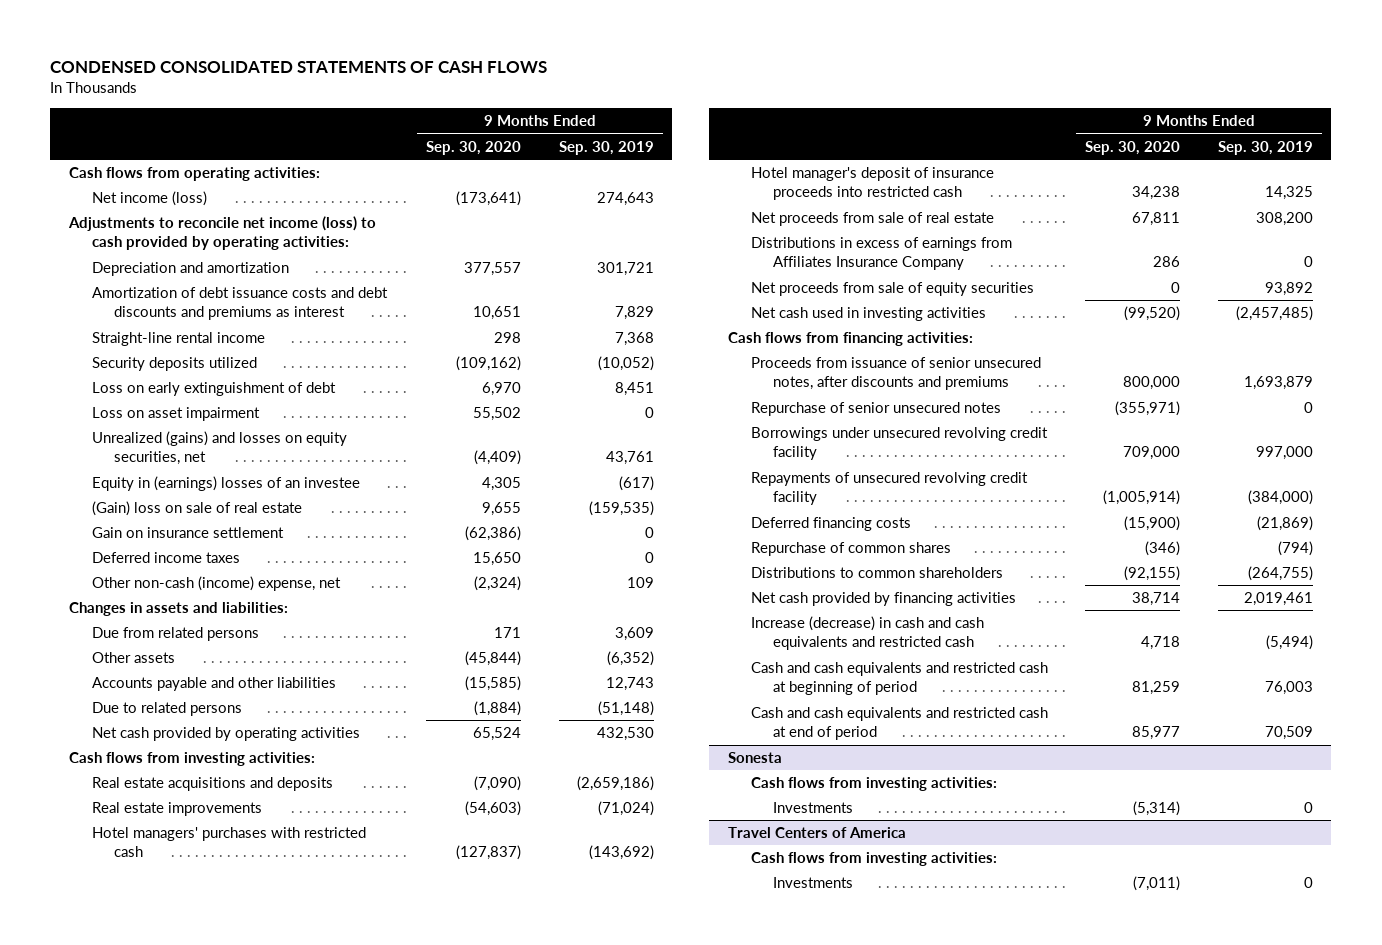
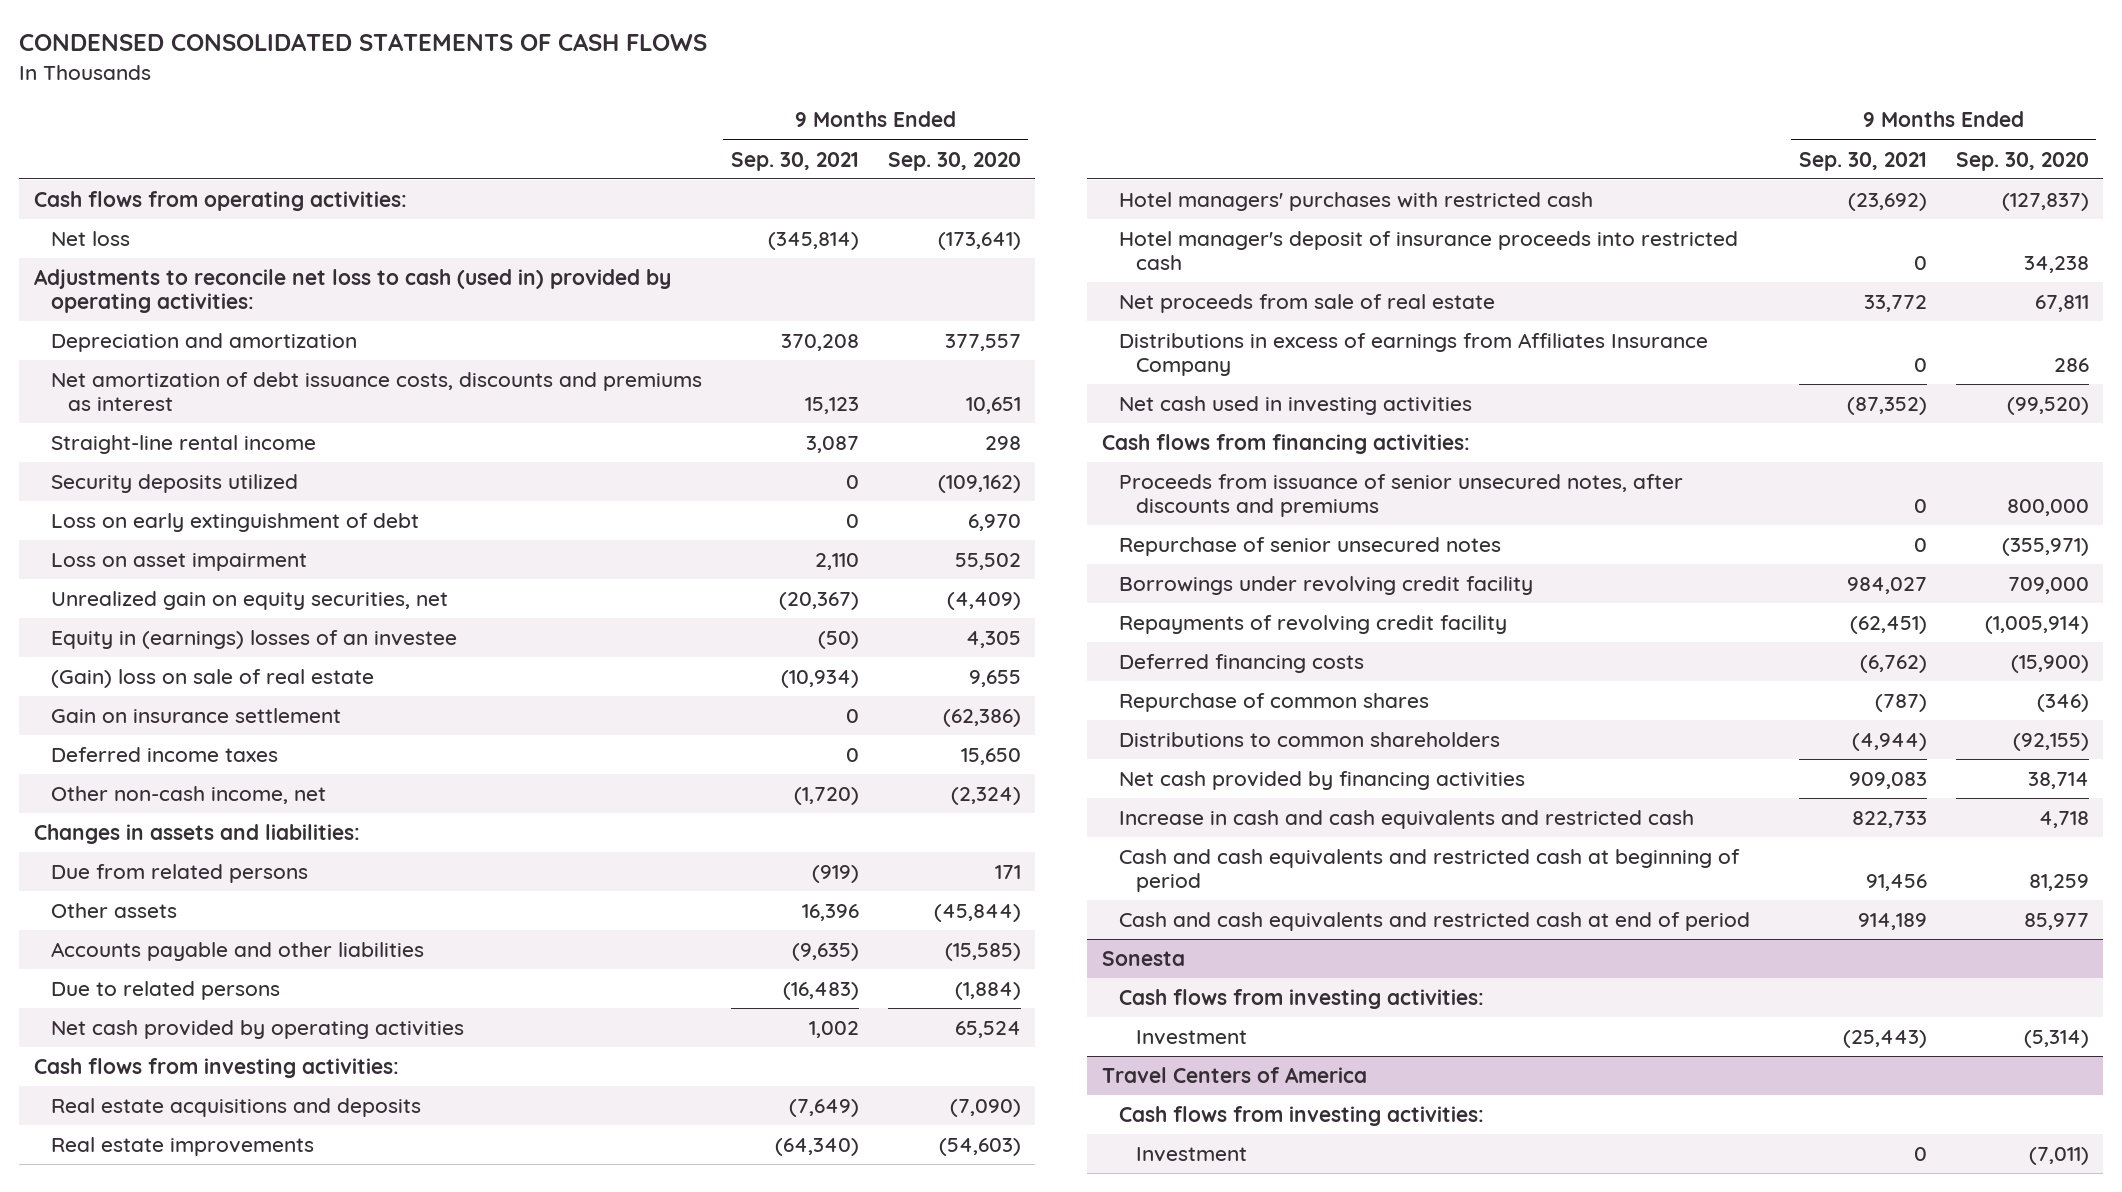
- | 9 Months Ended Sep. 30, 2020 | 9 Months Ended Sep. 30, 2019
+ | 9 Months Ended Sep. 30, 2021 | 9 Months Ended Sep. 30, 2020
- Net income (loss) | (173,641) | 274,643
- Adjustments to reconcile net income (loss) to cash provided by operating activities:
+ Net loss | (345,814) | (173,641)
+ Adjustments to reconcile net loss to cash (used in) provided by operating activities:
- Amortization of debt issuance costs and debt discounts and premiums as interest | 10,651 | 7,829
+ Net amortization of debt issuance costs, discounts and premiums as interest | 15,123 | 10,651
- Unrealized (gains) and losses on equity securities, net | (4,409) | 43,761
+ Unrealized gain on equity securities, net | (20,367) | (4,409)
- Other non-cash (income) expense, net | (2,324) | 109
+ Other non-cash income, net | (1,720) | (2,324)
- Net proceeds from sale of equity securities | 0 | 93,892
- Borrowings under unsecured revolving credit facility | 709,000 | 997,000
- Repayments of unsecured revolving credit facility | (1,005,914) | (384,000)
+ Borrowings under revolving credit facility | 984,027 | 709,000
+ Repayments of revolving credit facility | (62,451) | (1,005,914)
- Increase (decrease) in cash and cash equivalents and restricted cash | 4,718 | (5,494)
+ Increase in cash and cash equivalents and restricted cash | 822,733 | 4,718
@ Sonesta
- Investments | (5,314) | 0
+ Investment | (25,443) | (5,314)
@ Travel Centers of America
- Investments | (7,011) | 0
+ Investment | 0 | (7,011)

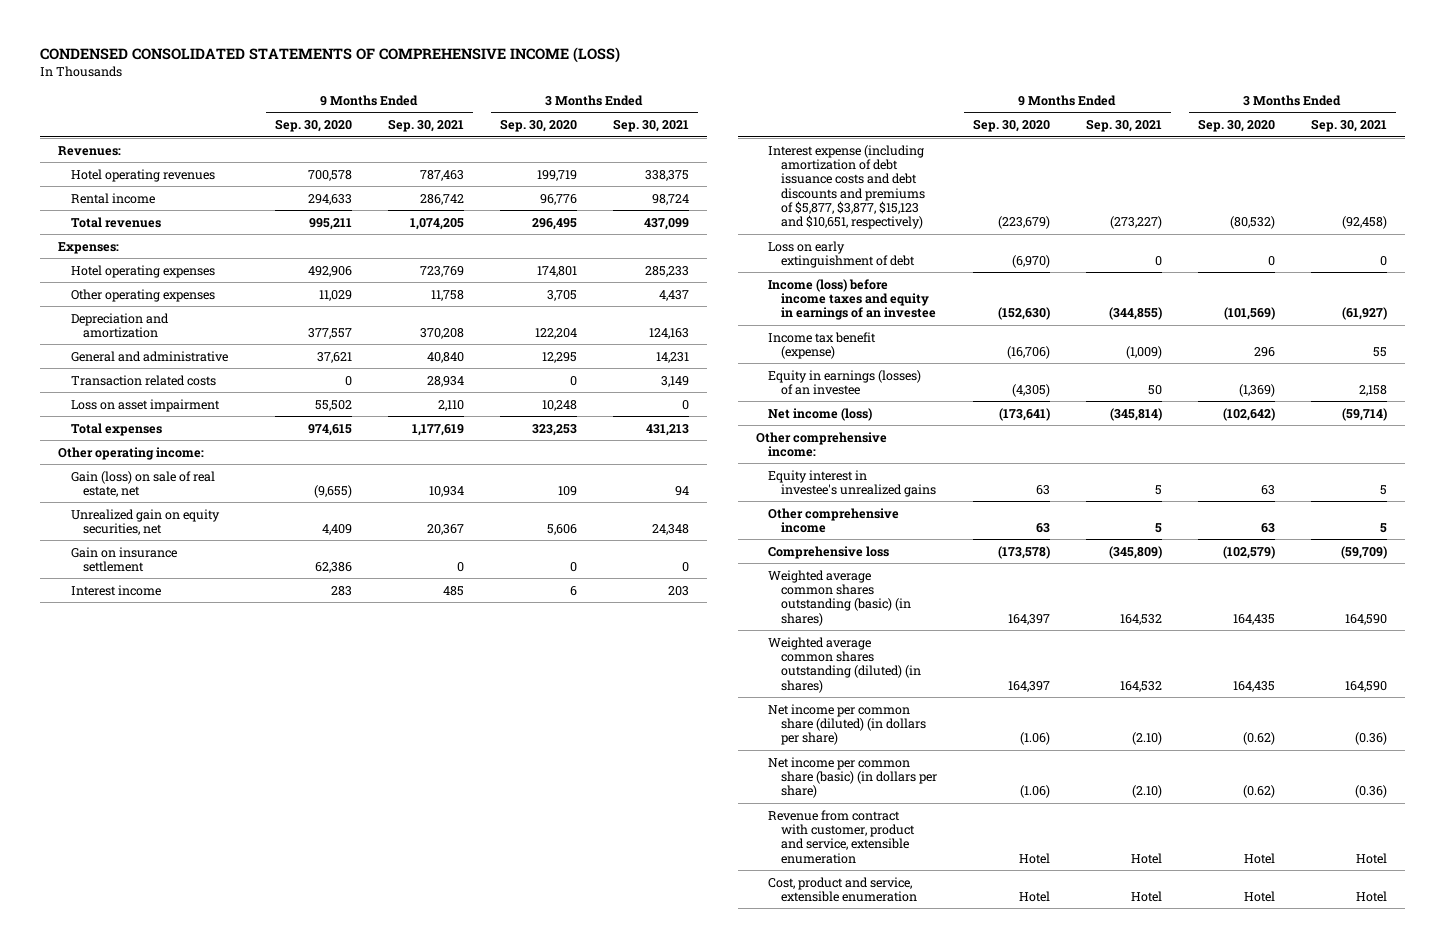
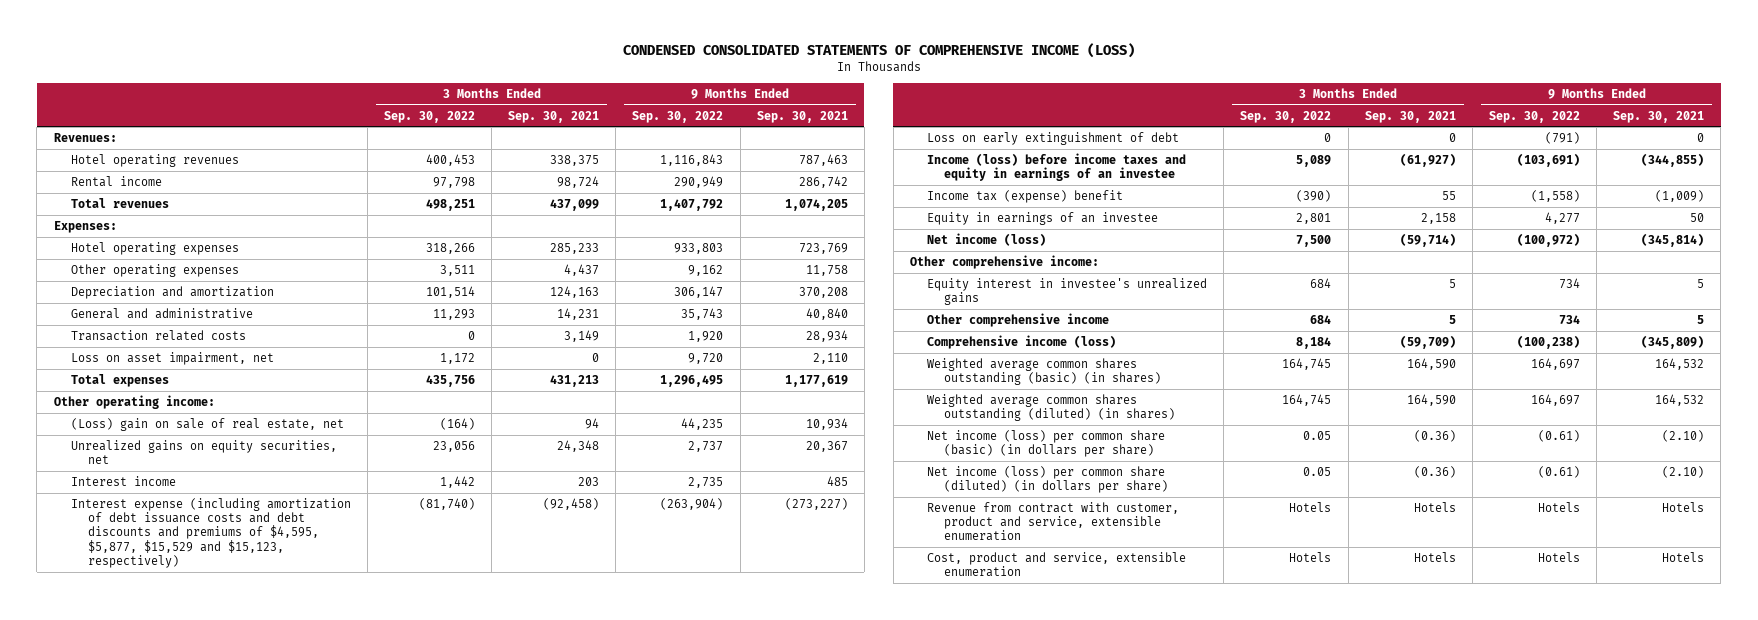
- | 9 Months Ended Sep. 30, 2020 | 9 Months Ended Sep. 30, 2021 | 3 Months Ended Sep. 30, 2020 | 3 Months Ended Sep. 30, 2021
+ | 3 Months Ended Sep. 30, 2022 | 3 Months Ended Sep. 30, 2021 | 9 Months Ended Sep. 30, 2022 | 9 Months Ended Sep. 30, 2021
- Loss on asset impairment | 55,502 | 2,110 | 10,248 | 0
+ Loss on asset impairment, net | 1,172 | 0 | 9,720 | 2,110
- Gain (loss) on sale of real estate, net | (9,655) | 10,934 | 109 | 94
- Unrealized gain on equity securities, net | 4,409 | 20,367 | 5,606 | 24,348
- Gain on insurance settlement | 62,386 | 0 | 0 | 0
+ (Loss) gain on sale of real estate, net | (164) | 94 | 44,235 | 10,934
+ Unrealized gains on equity securities, net | 23,056 | 24,348 | 2,737 | 20,367
- Interest expense (including amortization of debt issuance costs and debt discounts and premiums of $5,877, $3,877, $15,123 and $10,651, respectively) | (223,679) | (273,227) | (80,532) | (92,458)
+ Interest expense (including amortization of debt issuance costs and debt discounts and premiums of $4,595, $5,877, $15,529 and $15,123, respectively) | (81,740) | (92,458) | (263,904) | (273,227)
- Income tax benefit (expense) | (16,706) | (1,009) | 296 | 55
- Equity in earnings (losses) of an investee | (4,305) | 50 | (1,369) | 2,158
+ Income tax (expense) benefit | (390) | 55 | (1,558) | (1,009)
+ Equity in earnings of an investee | 2,801 | 2,158 | 4,277 | 50
- Comprehensive loss | (173,578) | (345,809) | (102,579) | (59,709)
+ Comprehensive income (loss) | 8,184 | (59,709) | (100,238) | (345,809)
- Net income per common share (diluted) (in dollars per share) | (1.06) | (2.10) | (0.62) | (0.36)
- Net income per common share (basic) (in dollars per share) | (1.06) | (2.10) | (0.62) | (0.36)
- Revenue from contract with customer, product and service, extensible enumeration | Hotel | Hotel | Hotel | Hotel
- Cost, product and service, extensible enumeration | Hotel | Hotel | Hotel | Hotel
+ Net income (loss) per common share (basic) (in dollars per share) | 0.05 | (0.36) | (0.61) | (2.10)
+ Net income (loss) per common share (diluted) (in dollars per share) | 0.05 | (0.36) | (0.61) | (2.10)
+ Revenue from contract with customer, product and service, extensible enumeration | Hotels | Hotels | Hotels | Hotels
+ Cost, product and service, extensible enumeration | Hotels | Hotels | Hotels | Hotels

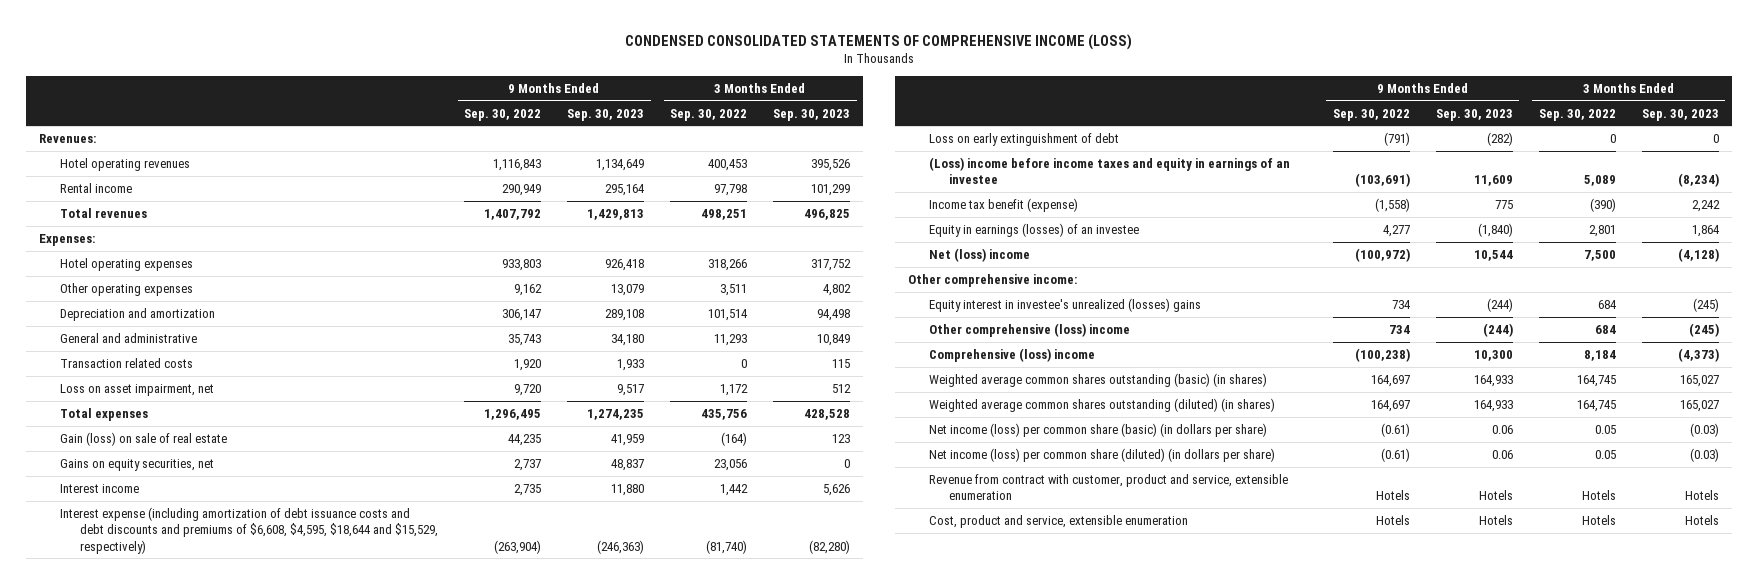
- | 3 Months Ended Sep. 30, 2022 | 3 Months Ended Sep. 30, 2021 | 9 Months Ended Sep. 30, 2022 | 9 Months Ended Sep. 30, 2021
+ | 9 Months Ended Sep. 30, 2022 | 9 Months Ended Sep. 30, 2023 | 3 Months Ended Sep. 30, 2022 | 3 Months Ended Sep. 30, 2023
- Other operating income:
- (Loss) gain on sale of real estate, net | (164) | 94 | 44,235 | 10,934
- Unrealized gains on equity securities, net | 23,056 | 24,348 | 2,737 | 20,367
+ Gain (loss) on sale of real estate | 44,235 | 41,959 | (164) | 123
+ Gains on equity securities, net | 2,737 | 48,837 | 23,056 | 0
- Interest expense (including amortization of debt issuance costs and debt discounts and premiums of $4,595, $5,877, $15,529 and $15,123, respectively) | (81,740) | (92,458) | (263,904) | (273,227)
+ Interest expense (including amortization of debt issuance costs and debt discounts and premiums of $6,608, $4,595, $18,644 and $15,529, respectively) | (263,904) | (246,363) | (81,740) | (82,280)
- Income (loss) before income taxes and equity in earnings of an investee | 5,089 | (61,927) | (103,691) | (344,855)
- Income tax (expense) benefit | (390) | 55 | (1,558) | (1,009)
- Equity in earnings of an investee | 2,801 | 2,158 | 4,277 | 50
- Net income (loss) | 7,500 | (59,714) | (100,972) | (345,814)
+ (Loss) income before income taxes and equity in earnings of an investee | (103,691) | 11,609 | 5,089 | (8,234)
+ Income tax benefit (expense) | (1,558) | 775 | (390) | 2,242
+ Equity in earnings (losses) of an investee | 4,277 | (1,840) | 2,801 | 1,864
+ Net (loss) income | (100,972) | 10,544 | 7,500 | (4,128)
- Equity interest in investee's unrealized gains | 684 | 5 | 734 | 5
- Other comprehensive income | 684 | 5 | 734 | 5
- Comprehensive income (loss) | 8,184 | (59,709) | (100,238) | (345,809)
+ Equity interest in investee's unrealized (losses) gains | 734 | (244) | 684 | (245)
+ Other comprehensive (loss) income | 734 | (244) | 684 | (245)
+ Comprehensive (loss) income | (100,238) | 10,300 | 8,184 | (4,373)

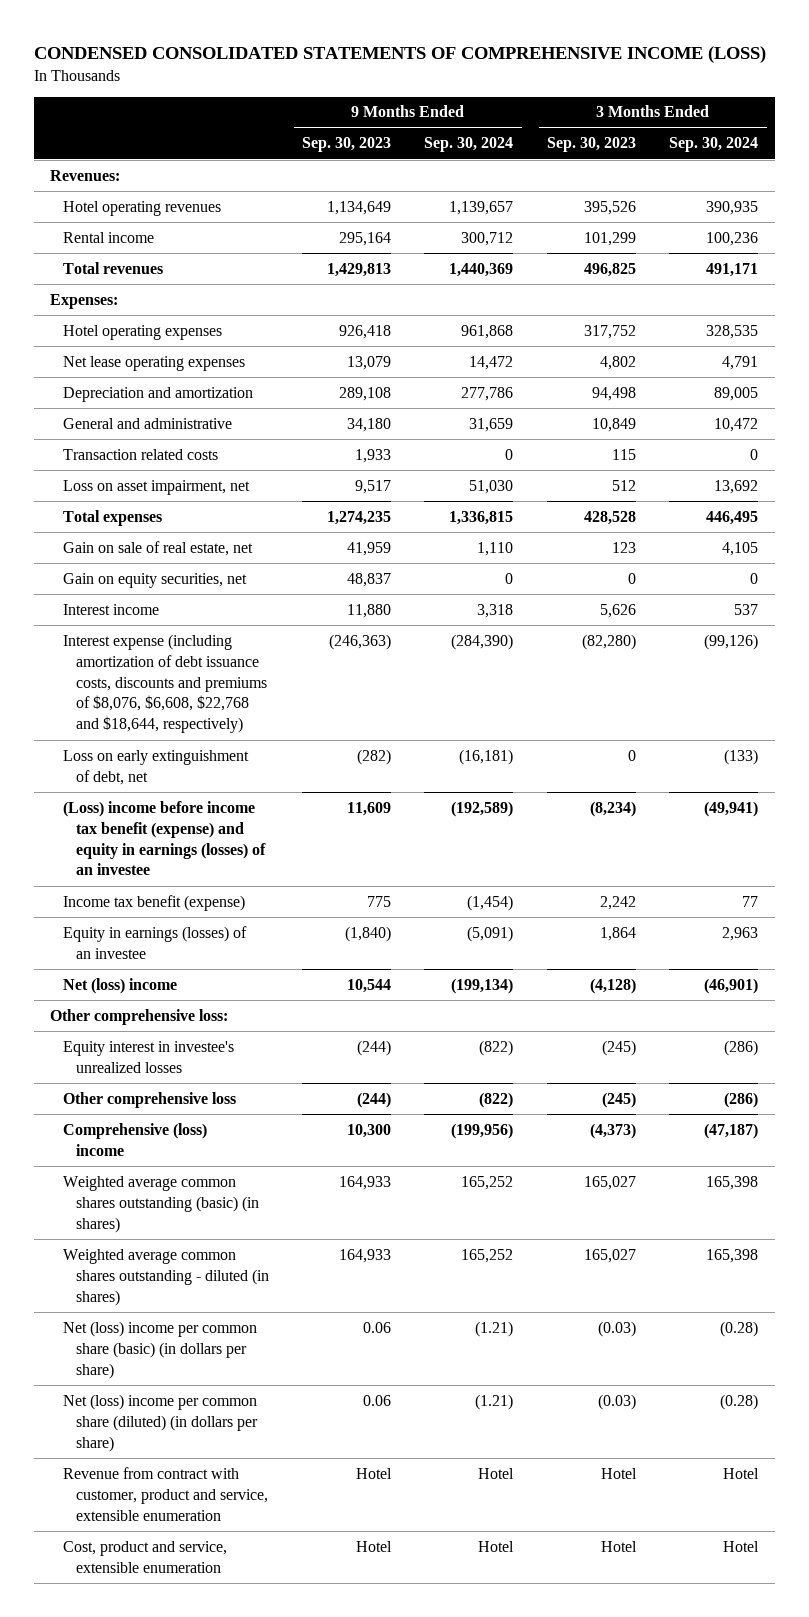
- | 9 Months Ended Sep. 30, 2022 | 9 Months Ended Sep. 30, 2023 | 3 Months Ended Sep. 30, 2022 | 3 Months Ended Sep. 30, 2023
+ | 9 Months Ended Sep. 30, 2023 | 9 Months Ended Sep. 30, 2024 | 3 Months Ended Sep. 30, 2023 | 3 Months Ended Sep. 30, 2024
- Other operating expenses | 9,162 | 13,079 | 3,511 | 4,802
+ Net lease operating expenses | 13,079 | 14,472 | 4,802 | 4,791
- Gain (loss) on sale of real estate | 44,235 | 41,959 | (164) | 123
- Gains on equity securities, net | 2,737 | 48,837 | 23,056 | 0
+ Gain on sale of real estate, net | 41,959 | 1,110 | 123 | 4,105
+ Gain on equity securities, net | 48,837 | 0 | 0 | 0
- Interest expense (including amortization of debt issuance costs and debt discounts and premiums of $6,608, $4,595, $18,644 and $15,529, respectively) | (263,904) | (246,363) | (81,740) | (82,280)
- Loss on early extinguishment of debt | (791) | (282) | 0 | 0
- (Loss) income before income taxes and equity in earnings of an investee | (103,691) | 11,609 | 5,089 | (8,234)
+ Interest expense (including amortization of debt issuance costs, discounts and premiums of $8,076, $6,608, $22,768 and $18,644, respectively) | (246,363) | (284,390) | (82,280) | (99,126)
+ Loss on early extinguishment of debt, net | (282) | (16,181) | 0 | (133)
+ (Loss) income before income tax benefit (expense) and equity in earnings (losses) of an investee | 11,609 | (192,589) | (8,234) | (49,941)
- Other comprehensive income:
- Equity interest in investee's unrealized (losses) gains | 734 | (244) | 684 | (245)
- Other comprehensive (loss) income | 734 | (244) | 684 | (245)
+ Other comprehensive loss:
+ Equity interest in investee's unrealized losses | (244) | (822) | (245) | (286)
+ Other comprehensive loss | (244) | (822) | (245) | (286)
- Weighted average common shares outstanding (diluted) (in shares) | 164,697 | 164,933 | 164,745 | 165,027
- Net income (loss) per common share (basic) (in dollars per share) | (0.61) | 0.06 | 0.05 | (0.03)
- Net income (loss) per common share (diluted) (in dollars per share) | (0.61) | 0.06 | 0.05 | (0.03)
- Revenue from contract with customer, product and service, extensible enumeration | Hotels | Hotels | Hotels | Hotels
- Cost, product and service, extensible enumeration | Hotels | Hotels | Hotels | Hotels
+ Weighted average common shares outstanding - diluted (in shares) | 164,933 | 165,252 | 165,027 | 165,398
+ Net (loss) income per common share (basic) (in dollars per share) | 0.06 | (1.21) | (0.03) | (0.28)
+ Net (loss) income per common share (diluted) (in dollars per share) | 0.06 | (1.21) | (0.03) | (0.28)
+ Revenue from contract with customer, product and service, extensible enumeration | Hotel | Hotel | Hotel | Hotel
+ Cost, product and service, extensible enumeration | Hotel | Hotel | Hotel | Hotel

